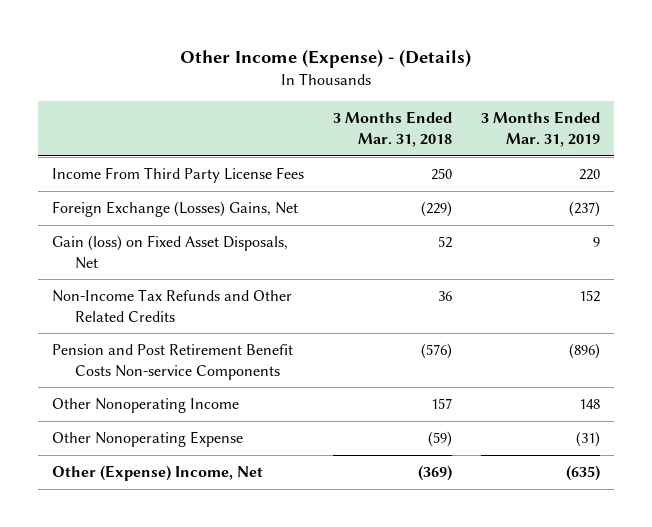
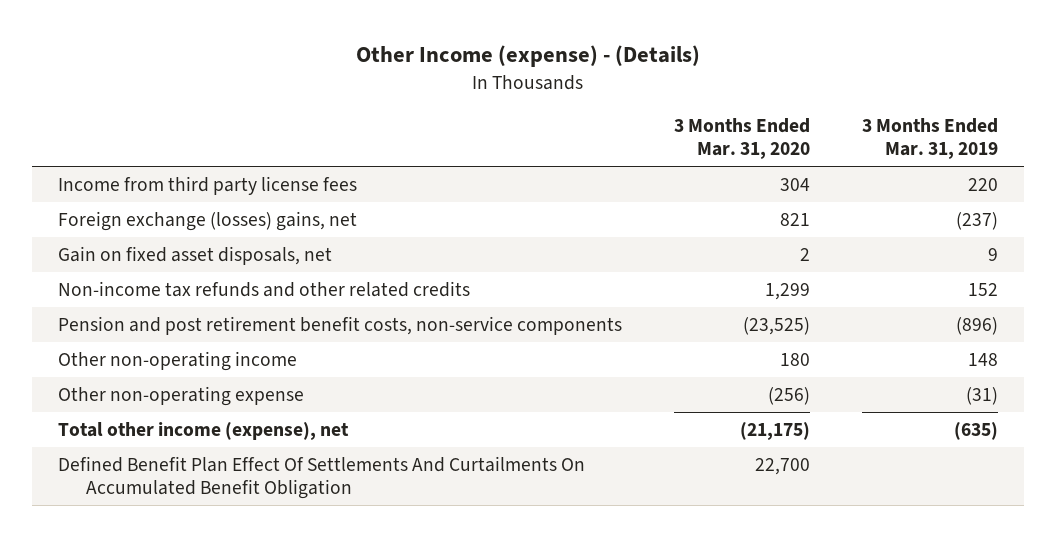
- Other Income (Expense) - (Details)
+ Other Income (expense) - (Details)
- | 3 Months Ended Mar. 31, 2018 | 3 Months Ended Mar. 31, 2019
+ | 3 Months Ended Mar. 31, 2020 | 3 Months Ended Mar. 31, 2019
- Income From Third Party License Fees | 250 | 220
- Foreign Exchange (Losses) Gains, Net | (229) | (237)
- Gain (loss) on Fixed Asset Disposals, Net | 52 | 9
- Non-Income Tax Refunds and Other Related Credits | 36 | 152
- Pension and Post Retirement Benefit Costs Non-service Components | (576) | (896)
- Other Nonoperating Income | 157 | 148
- Other Nonoperating Expense | (59) | (31)
- Other (Expense) Income, Net | (369) | (635)
+ Income from third party license fees | 304 | 220
+ Foreign exchange (losses) gains, net | 821 | (237)
+ Gain on fixed asset disposals, net | 2 | 9
+ Non-income tax refunds and other related credits | 1,299 | 152
+ Pension and post retirement benefit costs, non-service components | (23,525) | (896)
+ Other non-operating income | 180 | 148
+ Other non-operating expense | (256) | (31)
+ Total other income (expense), net | (21,175) | (635)
+ Defined Benefit Plan Effect Of Settlements And Curtailments On Accumulated Benefit Obligation | 22,700 |

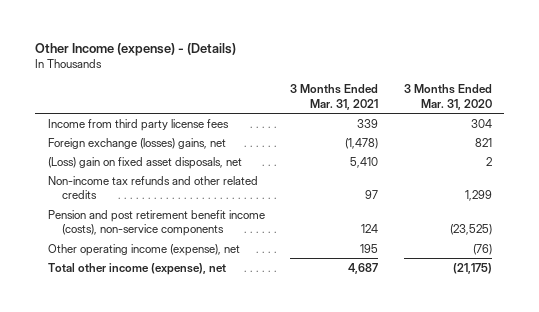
- | 3 Months Ended Mar. 31, 2020 | 3 Months Ended Mar. 31, 2019
+ | 3 Months Ended Mar. 31, 2021 | 3 Months Ended Mar. 31, 2020
- Gain on fixed asset disposals, net | 2 | 9
+ (Loss) gain on fixed asset disposals, net | 5,410 | 2
- Pension and post retirement benefit costs, non-service components | (23,525) | (896)
- Other non-operating income | 180 | 148
- Other non-operating expense | (256) | (31)
+ Pension and post retirement benefit income (costs), non-service components | 124 | (23,525)
+ Other operating income (expense), net | 195 | (76)
- Defined Benefit Plan Effect Of Settlements And Curtailments On Accumulated Benefit Obligation | 22,700 |

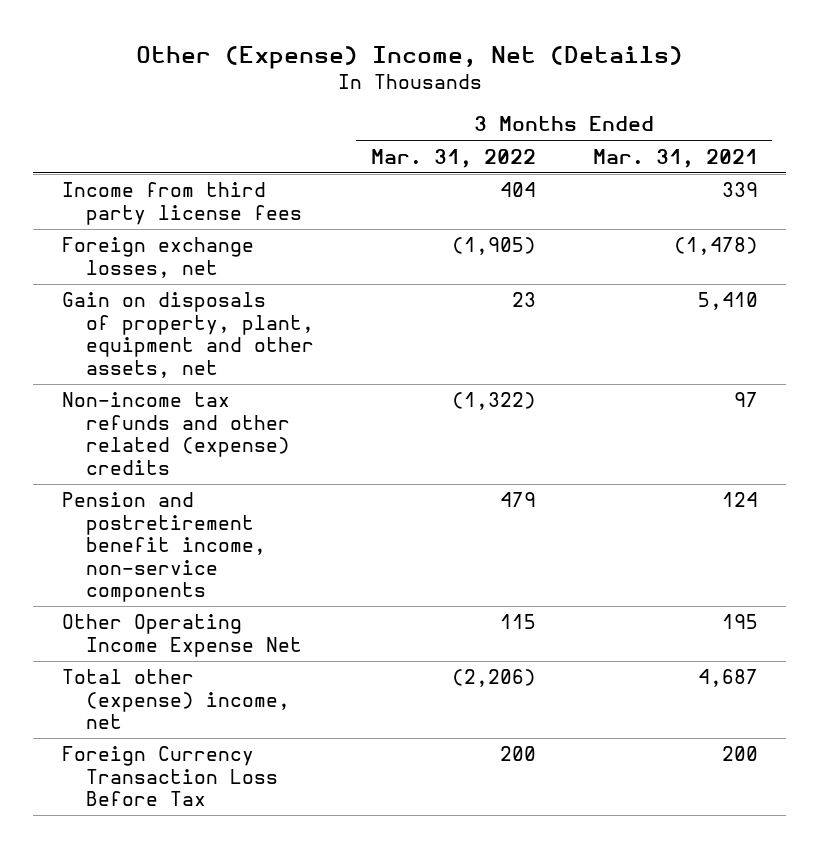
- Other Income (expense) - (Details)
+ Other (Expense) Income, Net (Details)
- | 3 Months Ended Mar. 31, 2021 | 3 Months Ended Mar. 31, 2020
+ | 3 Months Ended Mar. 31, 2022 | 3 Months Ended Mar. 31, 2021
- Foreign exchange (losses) gains, net | (1,478) | 821
- (Loss) gain on fixed asset disposals, net | 5,410 | 2
- Non-income tax refunds and other related credits | 97 | 1,299
- Pension and post retirement benefit income (costs), non-service components | 124 | (23,525)
- Other operating income (expense), net | 195 | (76)
- Total other income (expense), net | 4,687 | (21,175)
+ Foreign exchange losses, net | (1,905) | (1,478)
+ Gain on disposals of property, plant, equipment and other assets, net | 23 | 5,410
+ Non-income tax refunds and other related (expense) credits | (1,322) | 97
+ Pension and postretirement benefit income, non-service components | 479 | 124
+ Other Operating Income Expense Net | 115 | 195
+ Total other (expense) income, net | (2,206) | 4,687
+ Foreign Currency Transaction Loss Before Tax | 200 | 200

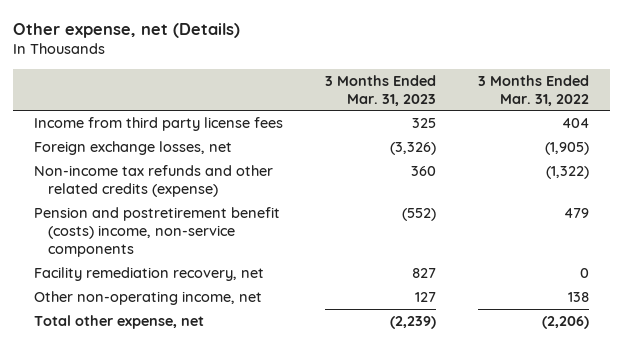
- Other (Expense) Income, Net (Details)
+ Other expense, net (Details)
- | 3 Months Ended Mar. 31, 2022 | 3 Months Ended Mar. 31, 2021
+ | 3 Months Ended Mar. 31, 2023 | 3 Months Ended Mar. 31, 2022
- Gain on disposals of property, plant, equipment and other assets, net | 23 | 5,410
- Non-income tax refunds and other related (expense) credits | (1,322) | 97
- Pension and postretirement benefit income, non-service components | 479 | 124
- Other Operating Income Expense Net | 115 | 195
- Total other (expense) income, net | (2,206) | 4,687
- Foreign Currency Transaction Loss Before Tax | 200 | 200
+ Non-income tax refunds and other related credits (expense) | 360 | (1,322)
+ Pension and postretirement benefit (costs) income, non-service components | (552) | 479
+ Facility remediation recovery, net | 827 | 0
+ Other non-operating income, net | 127 | 138
+ Total other expense, net | (2,239) | (2,206)

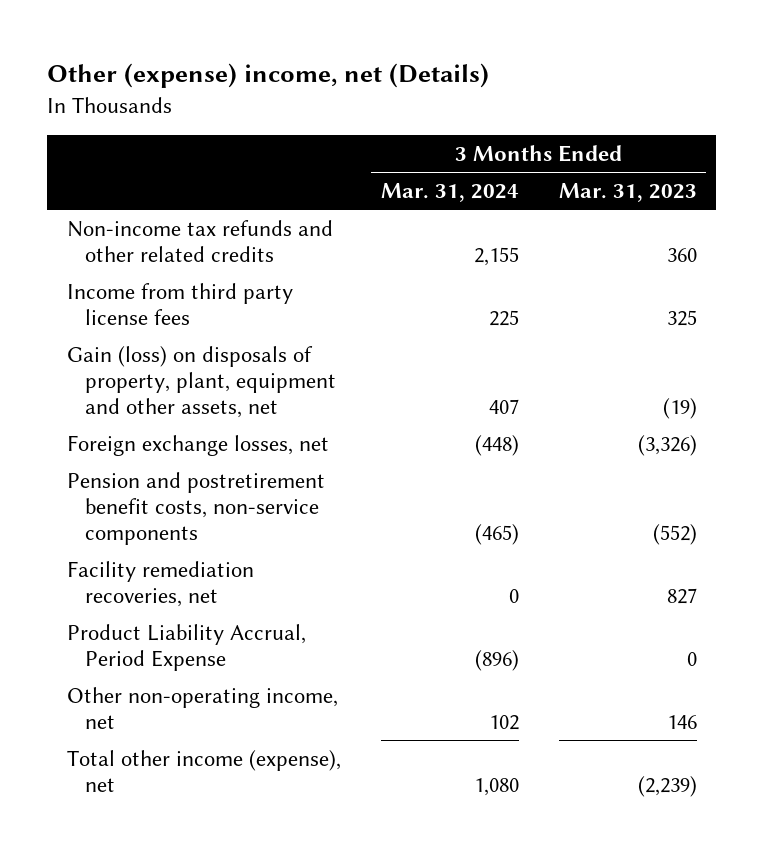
- Other expense, net (Details)
+ Other (expense) income, net (Details)
- | 3 Months Ended Mar. 31, 2023 | 3 Months Ended Mar. 31, 2022
+ | 3 Months Ended Mar. 31, 2024 | 3 Months Ended Mar. 31, 2023
+ Non-income tax refunds and other related credits | 2,155 | 360
+ Gain (loss) on disposals of property, plant, equipment and other assets, net | 407 | (19)
- Non-income tax refunds and other related credits (expense) | 360 | (1,322)
- Pension and postretirement benefit (costs) income, non-service components | (552) | 479
- Facility remediation recovery, net | 827 | 0
- Other non-operating income, net | 127 | 138
- Total other expense, net | (2,239) | (2,206)
+ Pension and postretirement benefit costs, non-service components | (465) | (552)
+ Facility remediation recoveries, net | 0 | 827
+ Product Liability Accrual, Period Expense | (896) | 0
+ Other non-operating income, net | 102 | 146
+ Total other income (expense), net | 1,080 | (2,239)

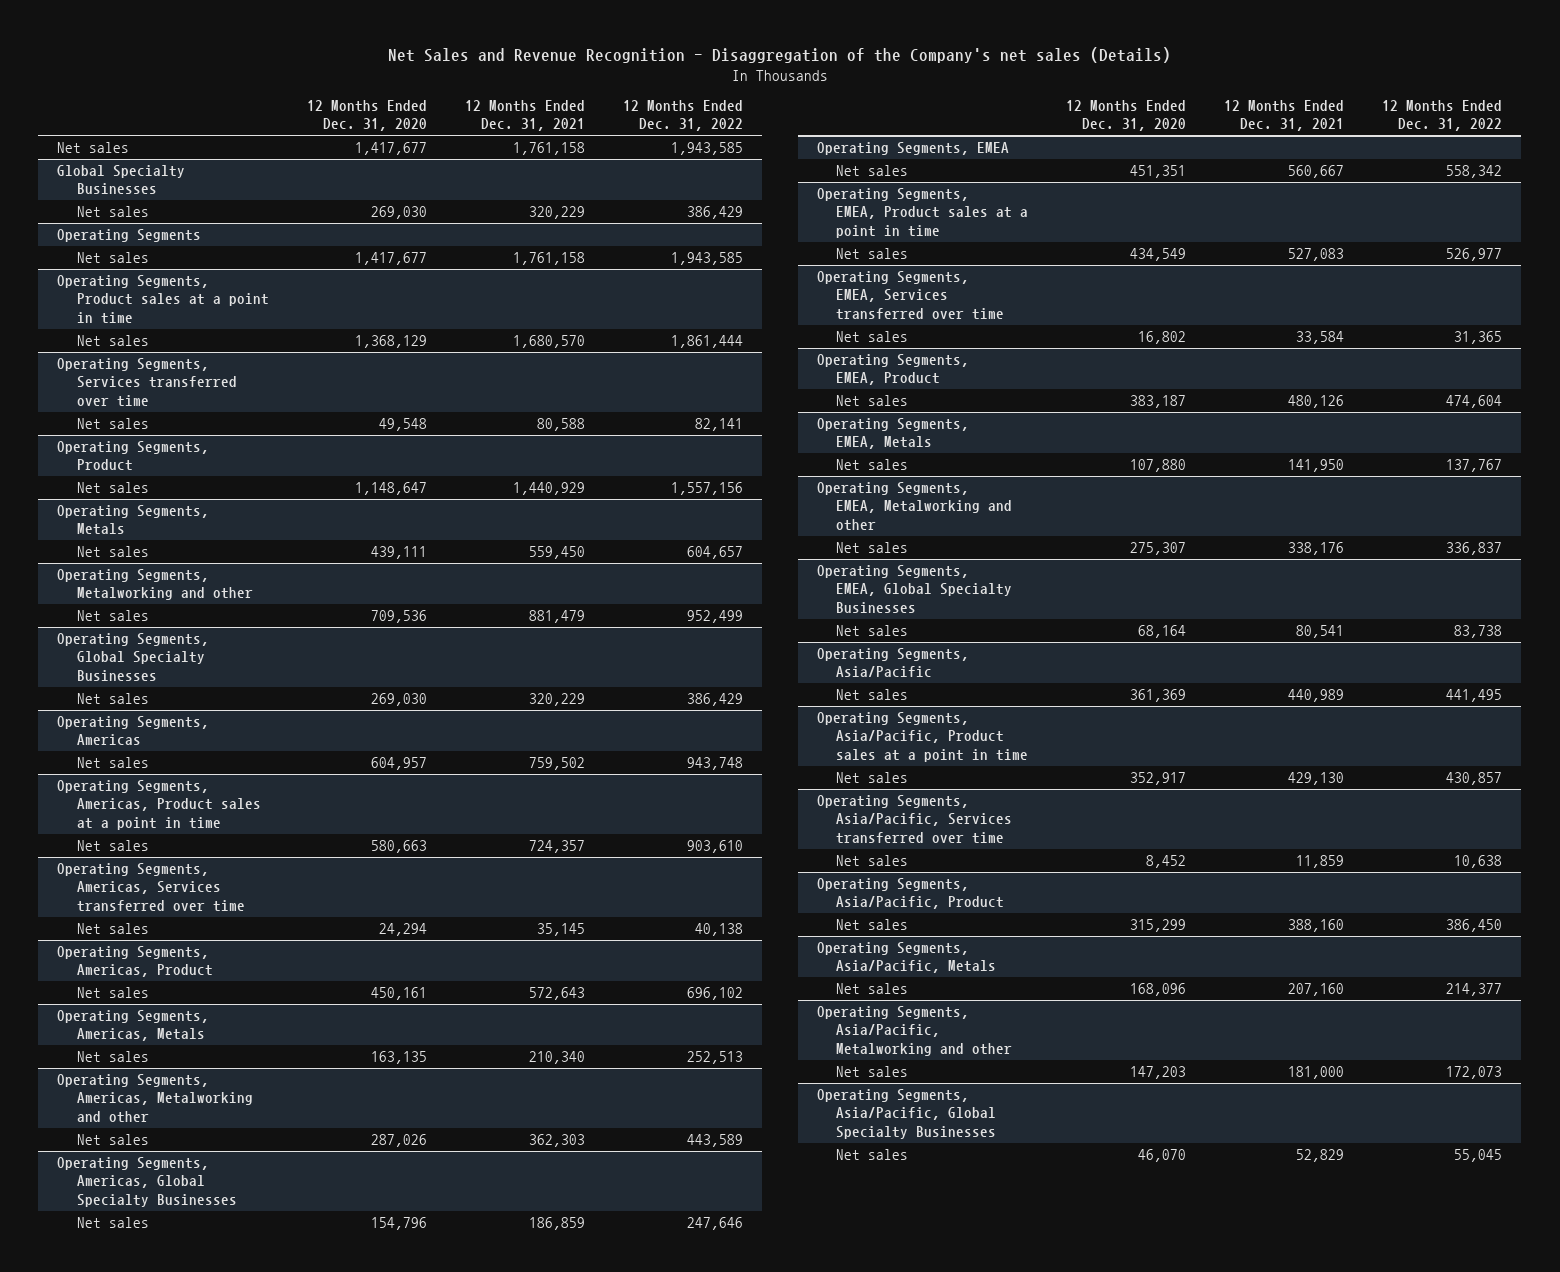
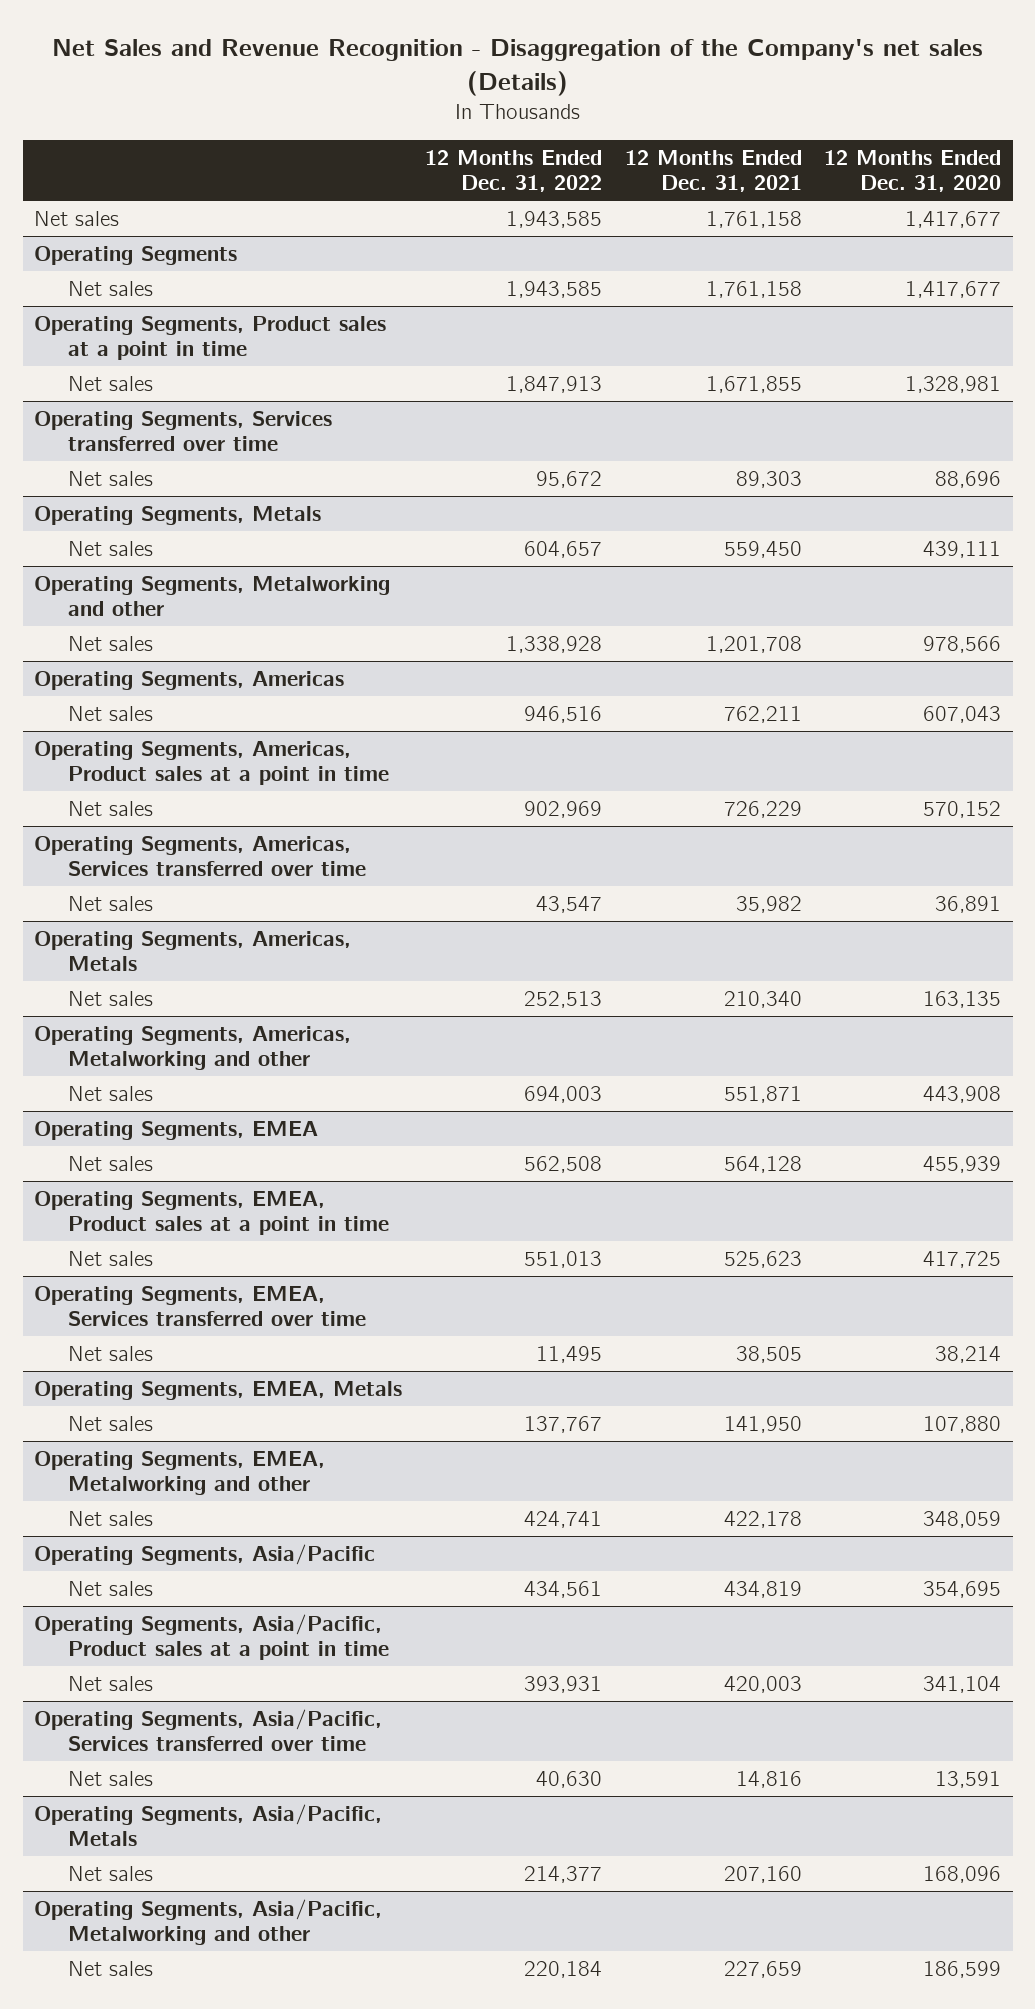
- | 12 Months Ended Dec. 31, 2020 | 12 Months Ended Dec. 31, 2021 | 12 Months Ended Dec. 31, 2022
+ | 12 Months Ended Dec. 31, 2022 | 12 Months Ended Dec. 31, 2021 | 12 Months Ended Dec. 31, 2020
- Global Specialty Businesses
- Net sales | 269,030 | 320,229 | 386,429
@ Operating Segments, Product sales at a point in time
- Net sales | 1,368,129 | 1,680,570 | 1,861,444
+ Net sales | 1,847,913 | 1,671,855 | 1,328,981
@ Operating Segments, Services transferred over time
- Net sales | 49,548 | 80,588 | 82,141
- Operating Segments, Product
- Net sales | 1,148,647 | 1,440,929 | 1,557,156
@ Operating Segments, Services transferred over time
+ Net sales | 95,672 | 89,303 | 88,696
@ Operating Segments, Metalworking and other
- Net sales | 709,536 | 881,479 | 952,499
- Operating Segments, Global Specialty Businesses
- Net sales | 269,030 | 320,229 | 386,429
@ Operating Segments, Metalworking and other
+ Net sales | 1,338,928 | 1,201,708 | 978,566
@ Operating Segments, Americas
- Net sales | 604,957 | 759,502 | 943,748
+ Net sales | 946,516 | 762,211 | 607,043
@ Operating Segments, Americas, Product sales at a point in time
- Net sales | 580,663 | 724,357 | 903,610
+ Net sales | 902,969 | 726,229 | 570,152
@ Operating Segments, Americas, Services transferred over time
- Net sales | 24,294 | 35,145 | 40,138
- Operating Segments, Americas, Product
- Net sales | 450,161 | 572,643 | 696,102
@ Operating Segments, Americas, Services transferred over time
+ Net sales | 43,547 | 35,982 | 36,891
@ Operating Segments, Americas, Metalworking and other
- Net sales | 287,026 | 362,303 | 443,589
- Operating Segments, Americas, Global Specialty Businesses
- Net sales | 154,796 | 186,859 | 247,646
@ Operating Segments, Americas, Metalworking and other
+ Net sales | 694,003 | 551,871 | 443,908
@ Operating Segments, EMEA
- Net sales | 451,351 | 560,667 | 558,342
+ Net sales | 562,508 | 564,128 | 455,939
@ Operating Segments, EMEA, Product sales at a point in time
- Net sales | 434,549 | 527,083 | 526,977
+ Net sales | 551,013 | 525,623 | 417,725
@ Operating Segments, EMEA, Services transferred over time
- Net sales | 16,802 | 33,584 | 31,365
- Operating Segments, EMEA, Product
- Net sales | 383,187 | 480,126 | 474,604
@ Operating Segments, EMEA, Services transferred over time
+ Net sales | 11,495 | 38,505 | 38,214
@ Operating Segments, EMEA, Metalworking and other
- Net sales | 275,307 | 338,176 | 336,837
- Operating Segments, EMEA, Global Specialty Businesses
- Net sales | 68,164 | 80,541 | 83,738
@ Operating Segments, EMEA, Metalworking and other
+ Net sales | 424,741 | 422,178 | 348,059
@ Operating Segments, Asia/Pacific
- Net sales | 361,369 | 440,989 | 441,495
+ Net sales | 434,561 | 434,819 | 354,695
@ Operating Segments, Asia/Pacific, Product sales at a point in time
- Net sales | 352,917 | 429,130 | 430,857
+ Net sales | 393,931 | 420,003 | 341,104
@ Operating Segments, Asia/Pacific, Services transferred over time
- Net sales | 8,452 | 11,859 | 10,638
- Operating Segments, Asia/Pacific, Product
- Net sales | 315,299 | 388,160 | 386,450
@ Operating Segments, Asia/Pacific, Services transferred over time
+ Net sales | 40,630 | 14,816 | 13,591
@ Operating Segments, Asia/Pacific, Metalworking and other
- Net sales | 147,203 | 181,000 | 172,073
- Operating Segments, Asia/Pacific, Global Specialty Businesses
- Net sales | 46,070 | 52,829 | 55,045
@ Operating Segments, Asia/Pacific, Metalworking and other
+ Net sales | 220,184 | 227,659 | 186,599

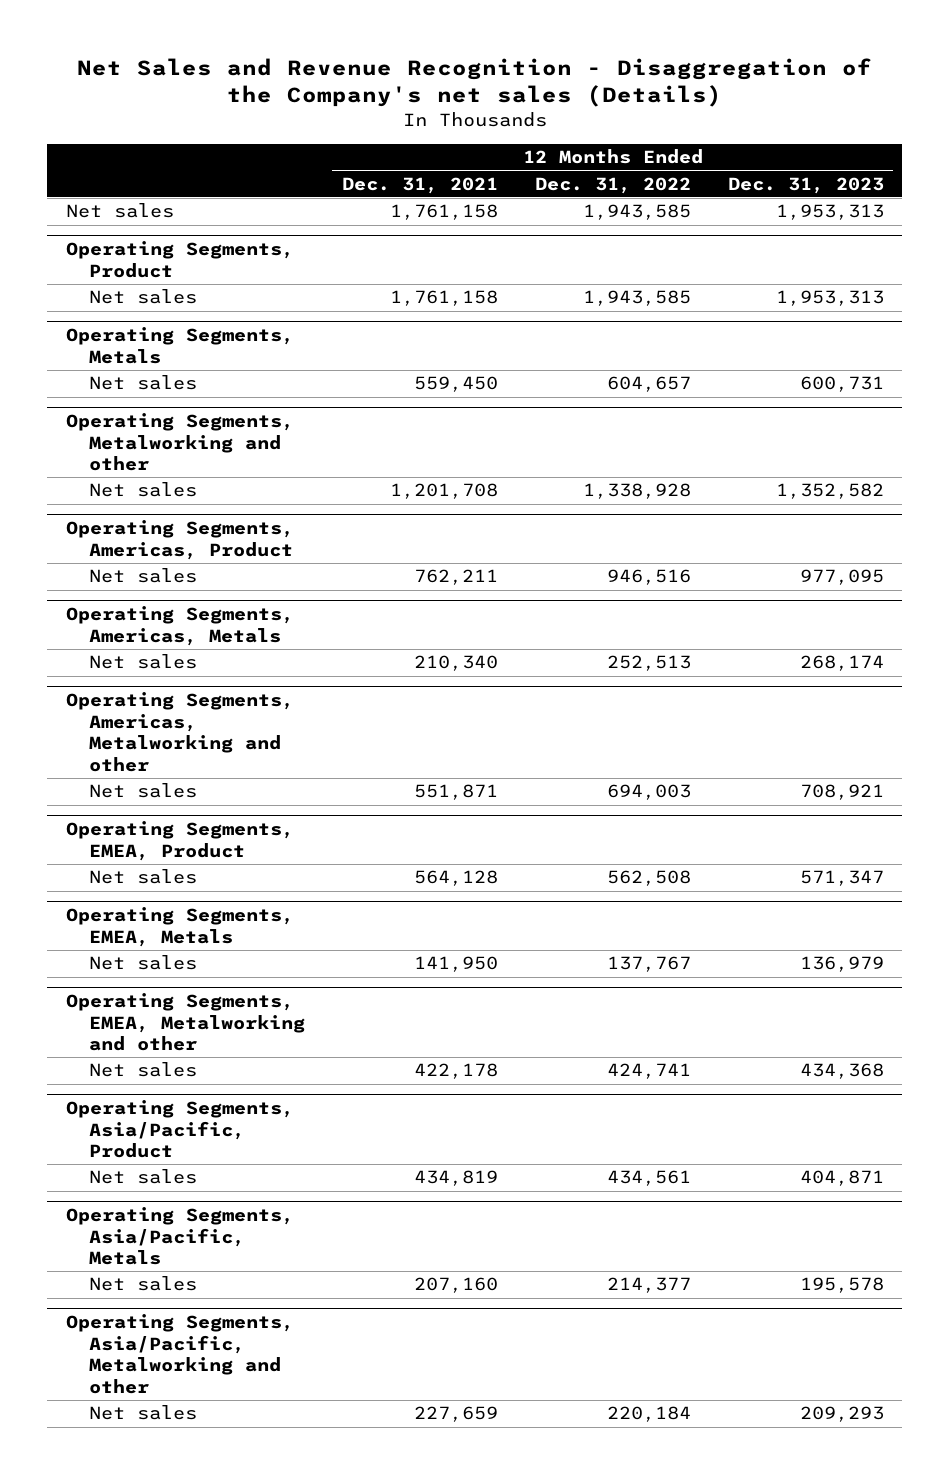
- | 12 Months Ended Dec. 31, 2022 | 12 Months Ended Dec. 31, 2021 | 12 Months Ended Dec. 31, 2020
+ | 12 Months Ended Dec. 31, 2021 | 12 Months Ended Dec. 31, 2022 | 12 Months Ended Dec. 31, 2023
- Operating Segments
+ Operating Segments, Product
- Operating Segments, Product sales at a point in time
- Net sales | 1,847,913 | 1,671,855 | 1,328,981
- Operating Segments, Services transferred over time
- Net sales | 95,672 | 89,303 | 88,696
- Operating Segments, Americas
+ Operating Segments, Americas, Product
- Operating Segments, Americas, Product sales at a point in time
- Net sales | 902,969 | 726,229 | 570,152
- Operating Segments, Americas, Services transferred over time
- Net sales | 43,547 | 35,982 | 36,891
- Operating Segments, EMEA
+ Operating Segments, EMEA, Product
- Operating Segments, EMEA, Product sales at a point in time
- Net sales | 551,013 | 525,623 | 417,725
- Operating Segments, EMEA, Services transferred over time
- Net sales | 11,495 | 38,505 | 38,214
- Operating Segments, Asia/Pacific
+ Operating Segments, Asia/Pacific, Product
- Operating Segments, Asia/Pacific, Product sales at a point in time
- Net sales | 393,931 | 420,003 | 341,104
- Operating Segments, Asia/Pacific, Services transferred over time
- Net sales | 40,630 | 14,816 | 13,591

